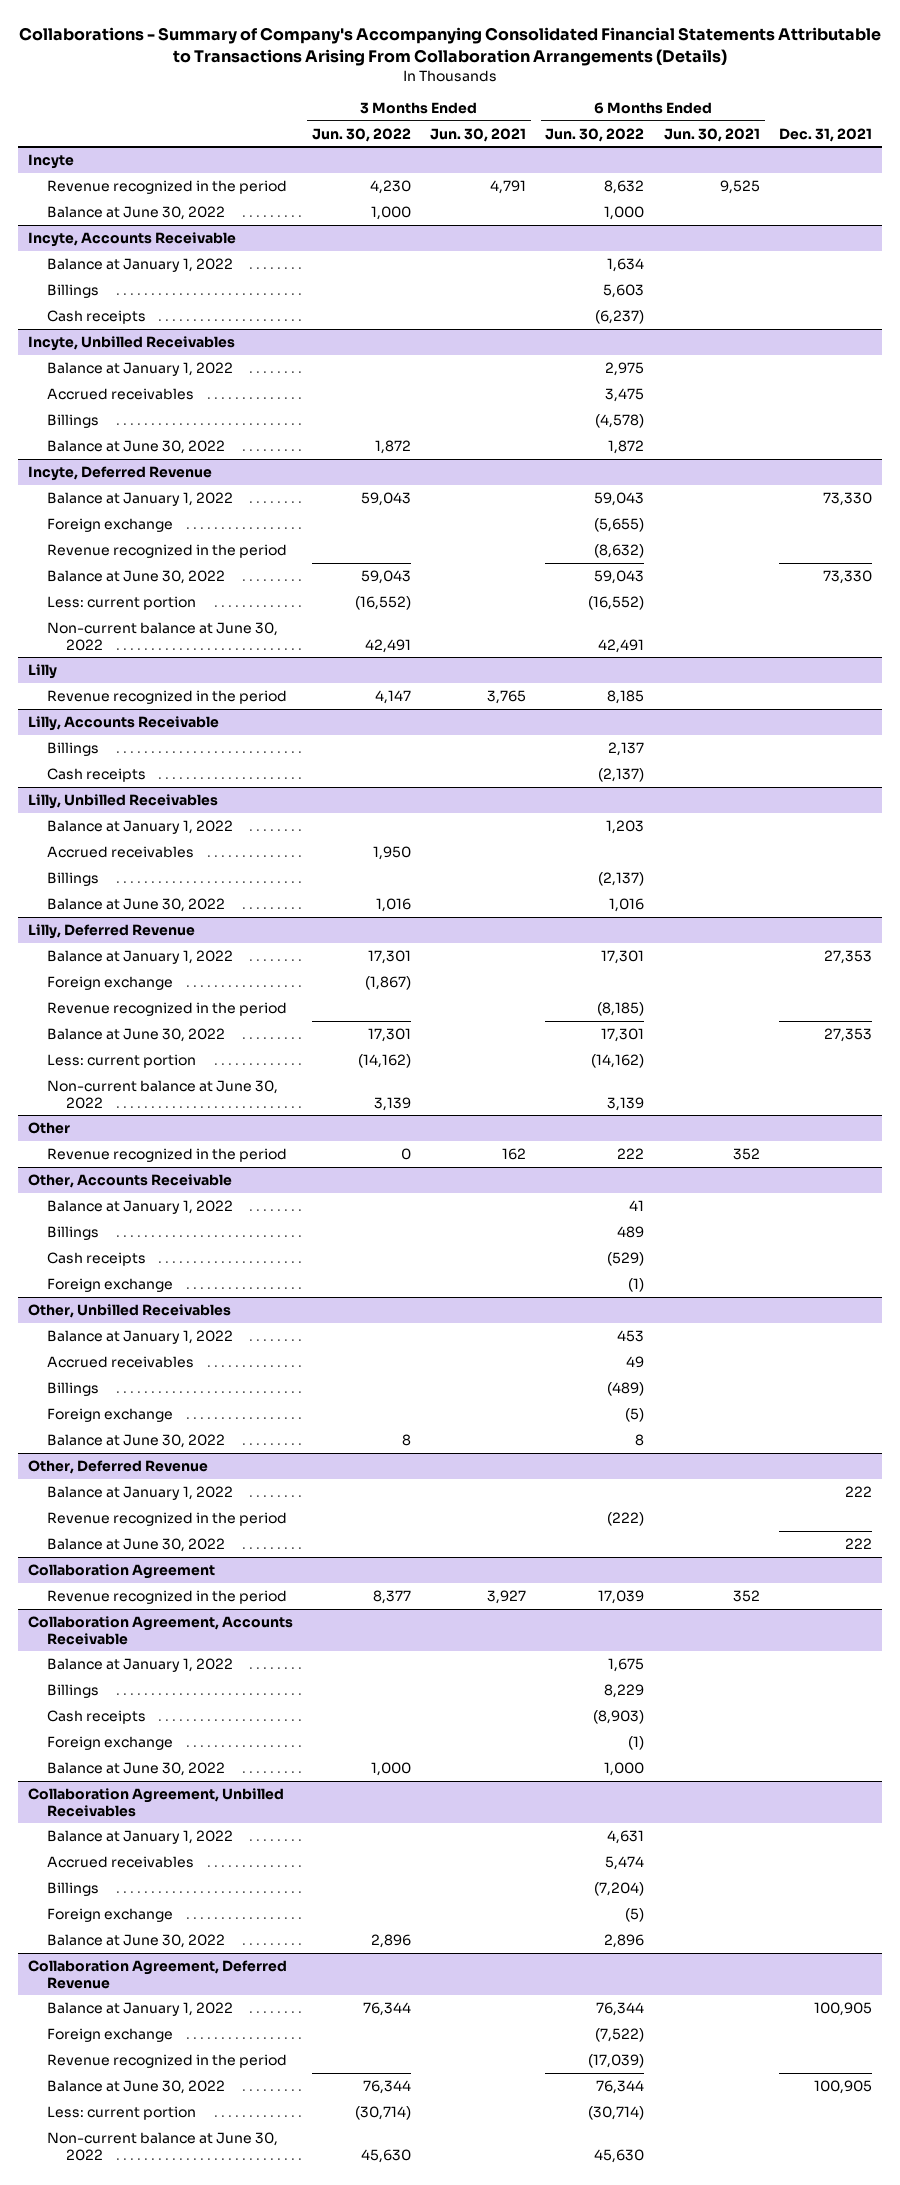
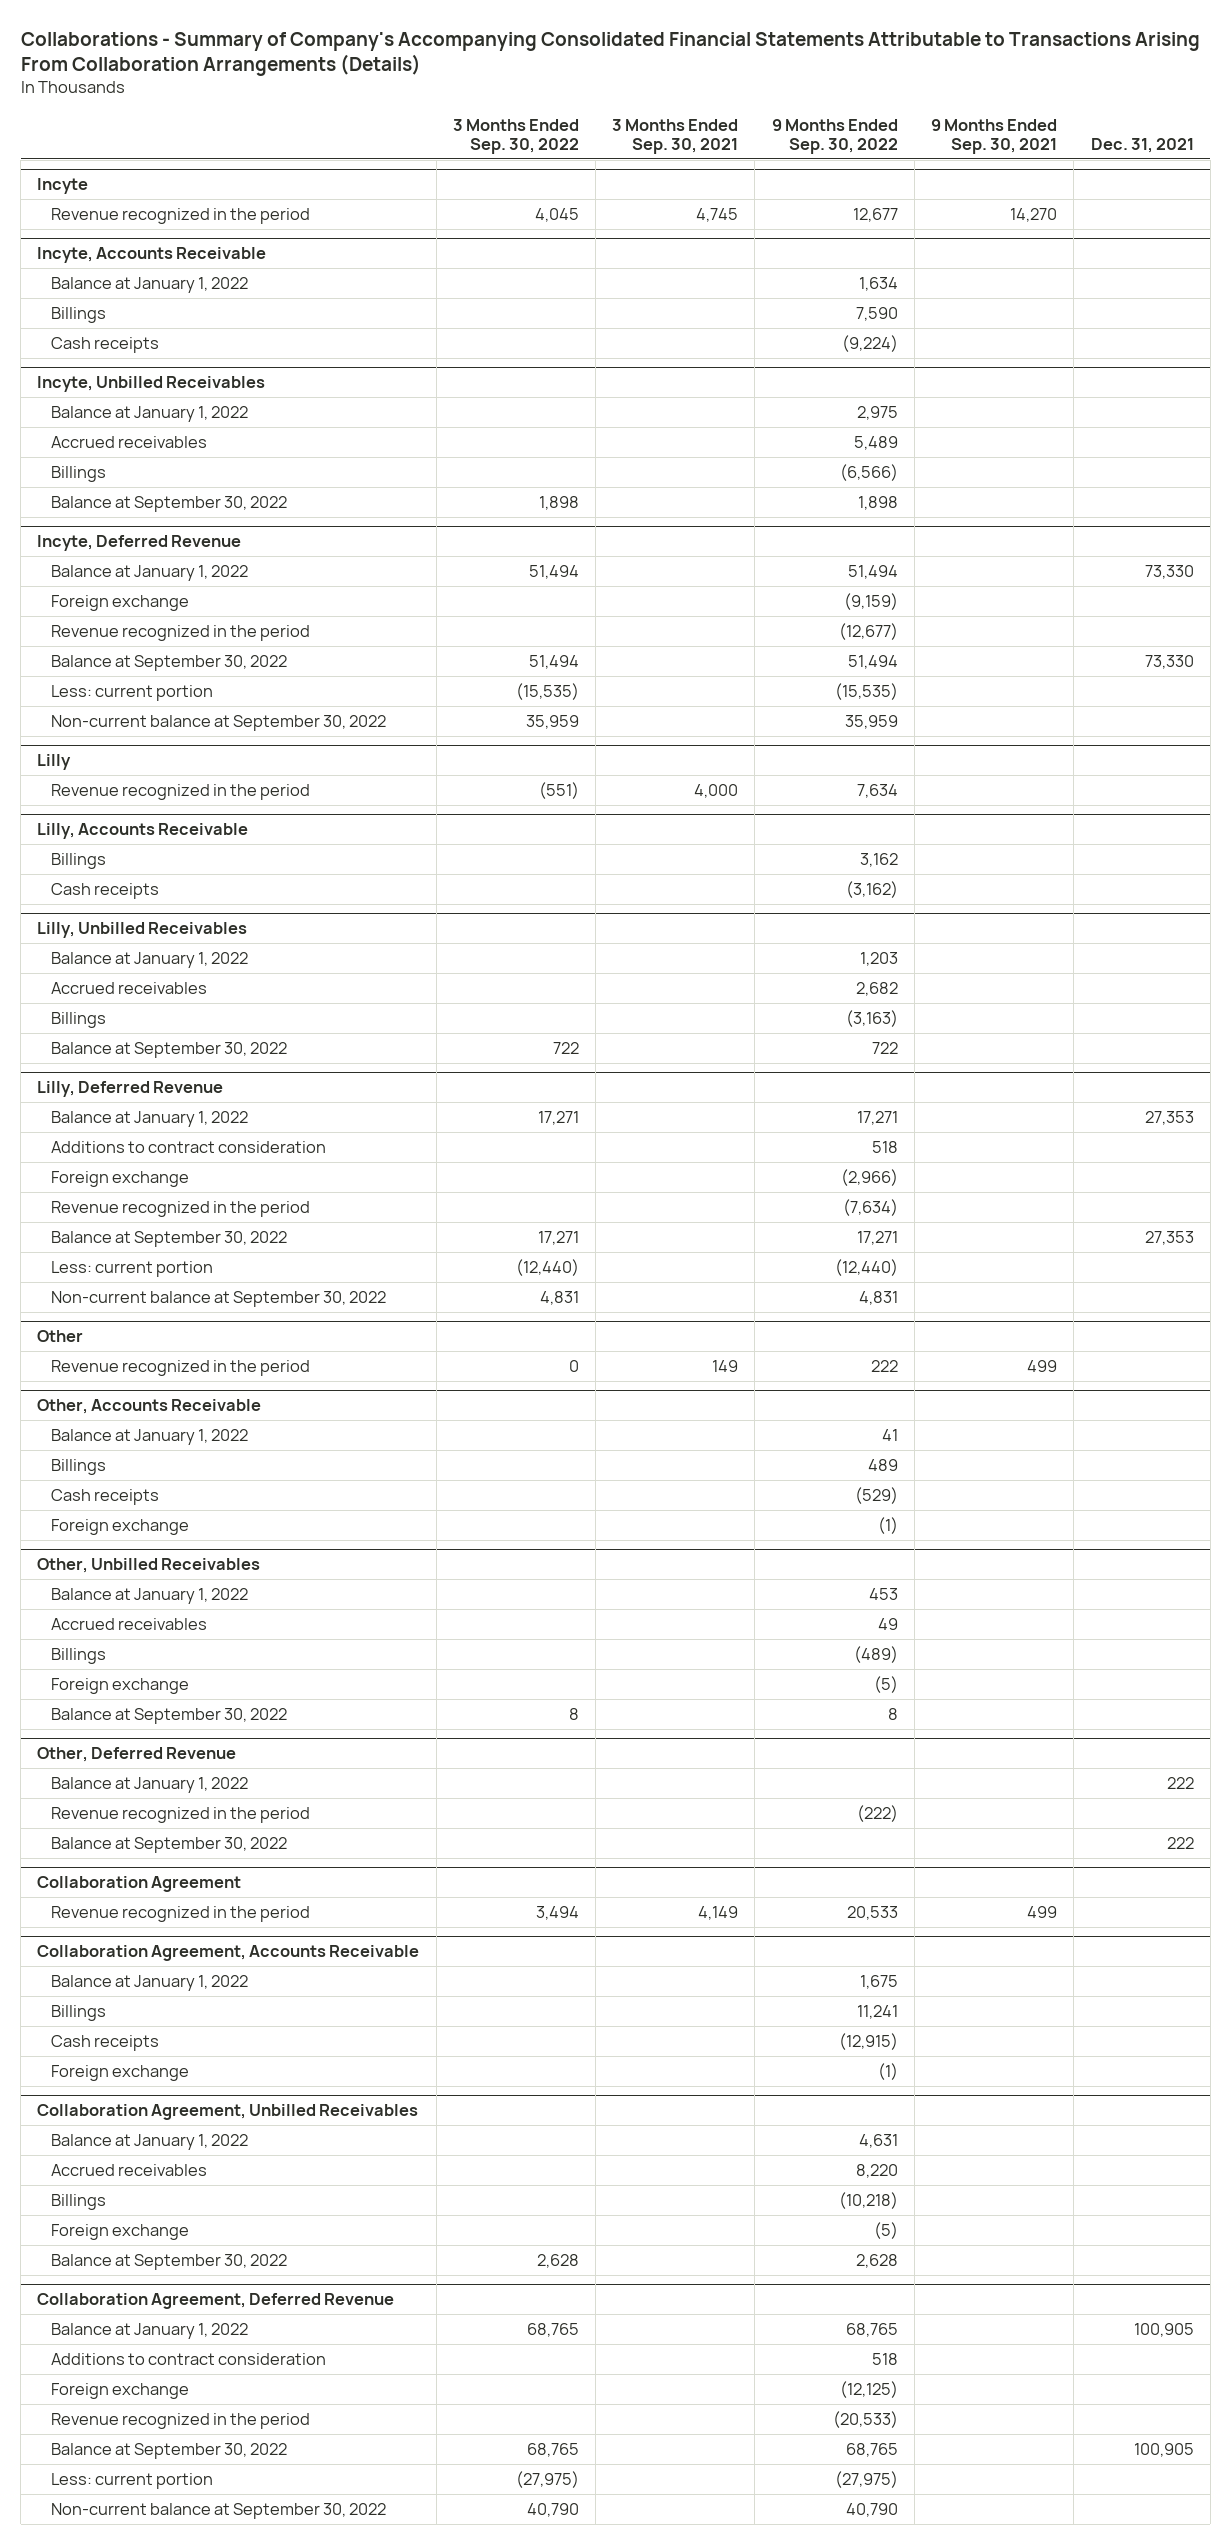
- | 3 Months Ended Jun. 30, 2022 | 3 Months Ended Jun. 30, 2021 | 6 Months Ended Jun. 30, 2022 | 6 Months Ended Jun. 30, 2021 | Dec. 31, 2021
+ | 3 Months Ended Sep. 30, 2022 | 3 Months Ended Sep. 30, 2021 | 9 Months Ended Sep. 30, 2022 | 9 Months Ended Sep. 30, 2021 | Dec. 31, 2021
@ Incyte
- Balance at June 30, 2022 | 1,000 | | 1,000 | |
@ Incyte, Unbilled Receivables
- Balance at June 30, 2022 | 1,872 | | 1,872 | |
+ Balance at September 30, 2022 | 1,898 | | 1,898 | |
@ Incyte, Deferred Revenue
- Balance at June 30, 2022 | 59,043 | | 59,043 | | 73,330
+ Balance at September 30, 2022 | 51,494 | | 51,494 | | 73,330
- Non-current balance at June 30, 2022 | 42,491 | | 42,491 | |
+ Non-current balance at September 30, 2022 | 35,959 | | 35,959 | |
@ Lilly, Unbilled Receivables
- Balance at June 30, 2022 | 1,016 | | 1,016 | |
+ Balance at September 30, 2022 | 722 | | 722 | |
@ Lilly, Deferred Revenue
+ Additions to contract consideration | | | 518 | |
- Balance at June 30, 2022 | 17,301 | | 17,301 | | 27,353
+ Balance at September 30, 2022 | 17,271 | | 17,271 | | 27,353
- Non-current balance at June 30, 2022 | 3,139 | | 3,139 | |
+ Non-current balance at September 30, 2022 | 4,831 | | 4,831 | |
@ Other, Unbilled Receivables
- Balance at June 30, 2022 | 8 | | 8 | |
+ Balance at September 30, 2022 | 8 | | 8 | |
@ Other, Deferred Revenue
- Balance at June 30, 2022 | | | | | 222
+ Balance at September 30, 2022 | | | | | 222
@ Collaboration Agreement, Accounts Receivable
- Balance at June 30, 2022 | 1,000 | | 1,000 | |
@ Collaboration Agreement, Unbilled Receivables
- Balance at June 30, 2022 | 2,896 | | 2,896 | |
+ Balance at September 30, 2022 | 2,628 | | 2,628 | |
@ Collaboration Agreement, Deferred Revenue
+ Additions to contract consideration | | | 518 | |
- Balance at June 30, 2022 | 76,344 | | 76,344 | | 100,905
+ Balance at September 30, 2022 | 68,765 | | 68,765 | | 100,905
- Non-current balance at June 30, 2022 | 45,630 | | 45,630 | |
+ Non-current balance at September 30, 2022 | 40,790 | | 40,790 | |

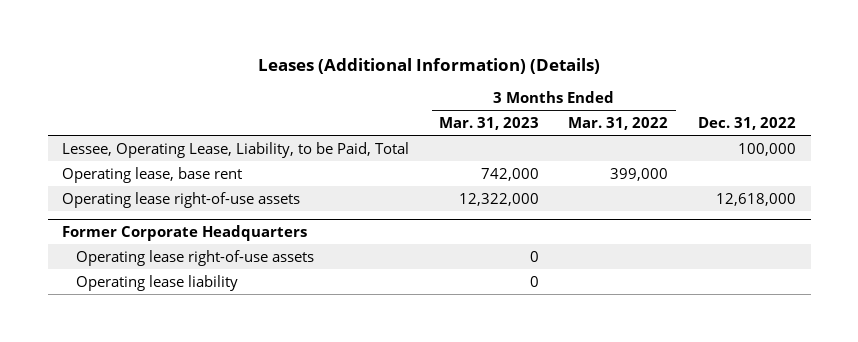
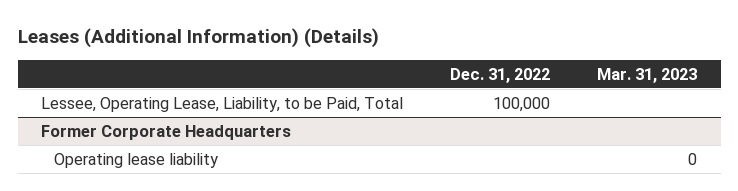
- | 3 Months Ended Mar. 31, 2023 | 3 Months Ended Mar. 31, 2022 | Dec. 31, 2022
+ | Dec. 31, 2022 | Mar. 31, 2023
- Operating lease, base rent | 742,000 | 399,000 |
- Operating lease right-of-use assets | 12,322,000 | | 12,618,000
@ Former Corporate Headquarters
- Operating lease right-of-use assets | 0 | |

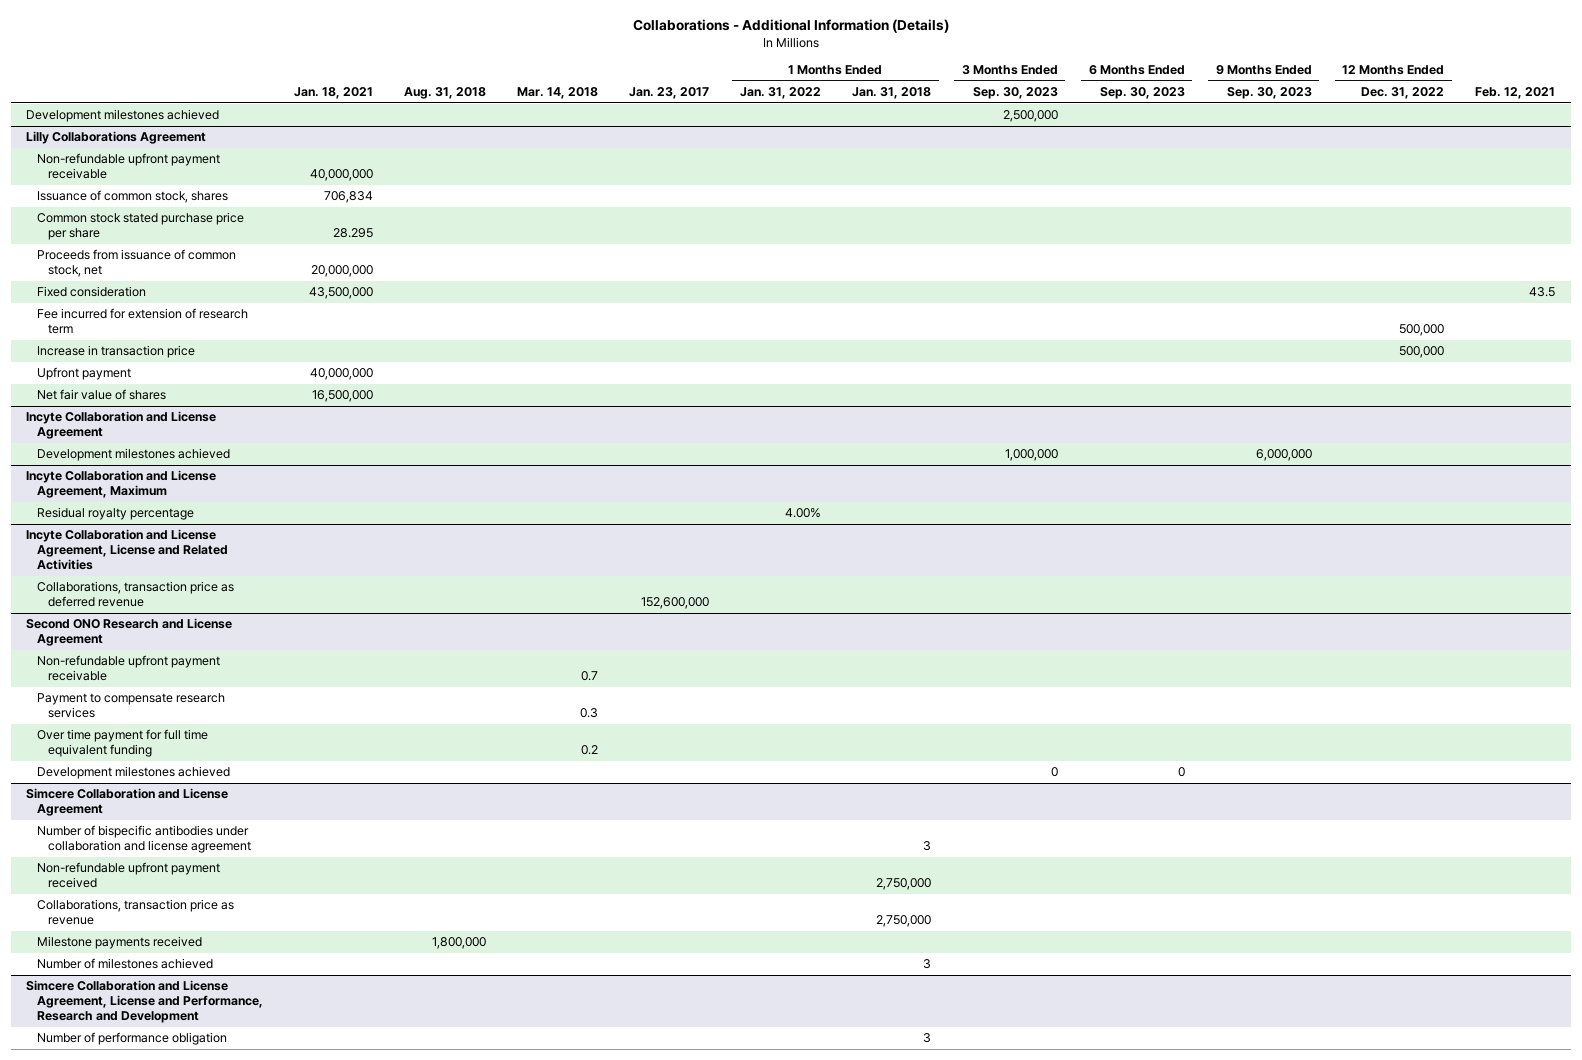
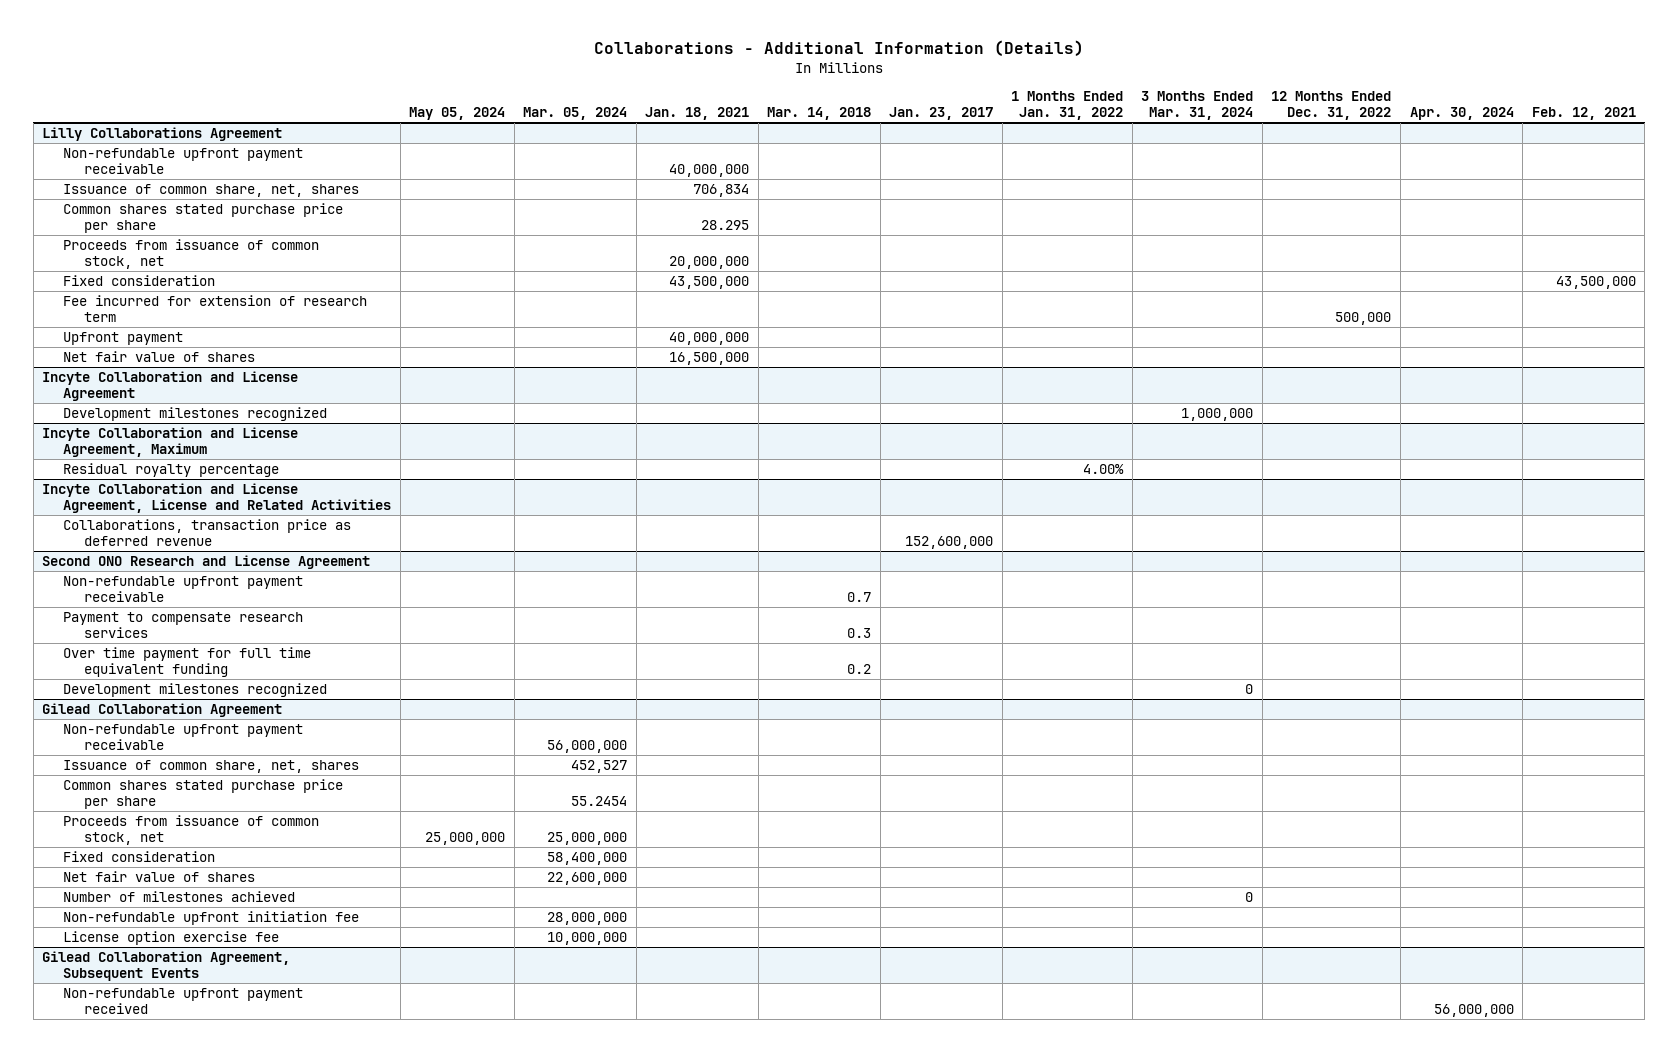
- | Jan. 18, 2021 | Aug. 31, 2018 | Mar. 14, 2018 | Jan. 23, 2017 | 1 Months Ended Jan. 31, 2022 | 1 Months Ended Jan. 31, 2018 | 3 Months Ended Sep. 30, 2023 | 6 Months Ended Sep. 30, 2023 | 9 Months Ended Sep. 30, 2023 | 12 Months Ended Dec. 31, 2022 | Feb. 12, 2021
+ | May 05, 2024 | Mar. 05, 2024 | Jan. 18, 2021 | Mar. 14, 2018 | Jan. 23, 2017 | 1 Months Ended Jan. 31, 2022 | 3 Months Ended Mar. 31, 2024 | 12 Months Ended Dec. 31, 2022 | Apr. 30, 2024 | Feb. 12, 2021
- Development milestones achieved | | | | | | | 2,500,000 | | | |
@ Lilly Collaborations Agreement
- Issuance of common stock, shares | 706,834 | | | | | | | | | |
- Common stock stated purchase price per share | 28.295 | | | | | | | | | |
+ Issuance of common share, net, shares | | | 706,834 | | | | | | |
+ Common shares stated purchase price per share | | | 28.295 | | | | | | |
- Fixed consideration | 43,500,000 | | | | | | | | | | 43.5
+ Fixed consideration | | | 43,500,000 | | | | | | | 43,500,000
- Increase in transaction price | | | | | | | | | | 500,000 |
@ Incyte Collaboration and License Agreement
- Development milestones achieved | | | | | | | 1,000,000 | | 6,000,000 | |
+ Development milestones recognized | | | | | | | 1,000,000 | | |
@ Second ONO Research and License Agreement
- Development milestones achieved | | | | | | | 0 | 0 | | |
- Simcere Collaboration and License Agreement
- Number of bispecific antibodies under collaboration and license agreement | | | | | | 3 | | | | |
- Non-refundable upfront payment received | | | | | | 2,750,000 | | | | |
- Collaborations, transaction price as revenue | | | | | | 2,750,000 | | | | |
- Milestone payments received | | 1,800,000 | | | | | | | | |
- Number of milestones achieved | | | | | | 3 | | | | |
- Simcere Collaboration and License Agreement, License and Performance, Research and Development
- Number of performance obligation | | | | | | 3 | | | | |
@ Second ONO Research and License Agreement
+ Development milestones recognized | | | | | | | 0 | | |
+ Gilead Collaboration Agreement
+ Non-refundable upfront payment receivable | | 56,000,000 | | | | | | | |
+ Issuance of common share, net, shares | | 452,527 | | | | | | | |
+ Common shares stated purchase price per share | | 55.2454 | | | | | | | |
+ Proceeds from issuance of common stock, net | 25,000,000 | 25,000,000 | | | | | | | |
+ Fixed consideration | | 58,400,000 | | | | | | | |
+ Net fair value of shares | | 22,600,000 | | | | | | | |
+ Number of milestones achieved | | | | | | | 0 | | |
+ Non-refundable upfront initiation fee | | 28,000,000 | | | | | | | |
+ License option exercise fee | | 10,000,000 | | | | | | | |
+ Gilead Collaboration Agreement, Subsequent Events
+ Non-refundable upfront payment received | | | | | | | | | 56,000,000 |

